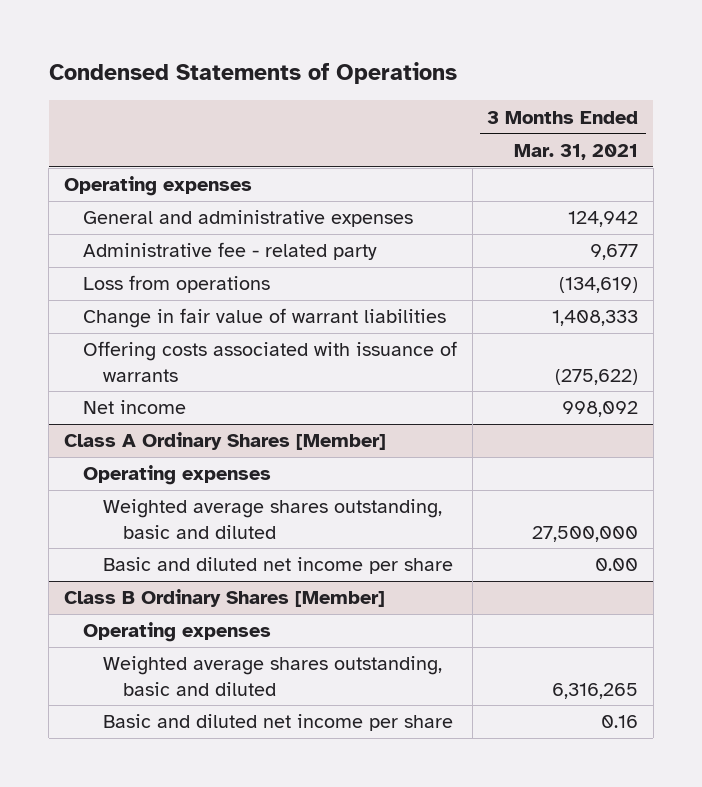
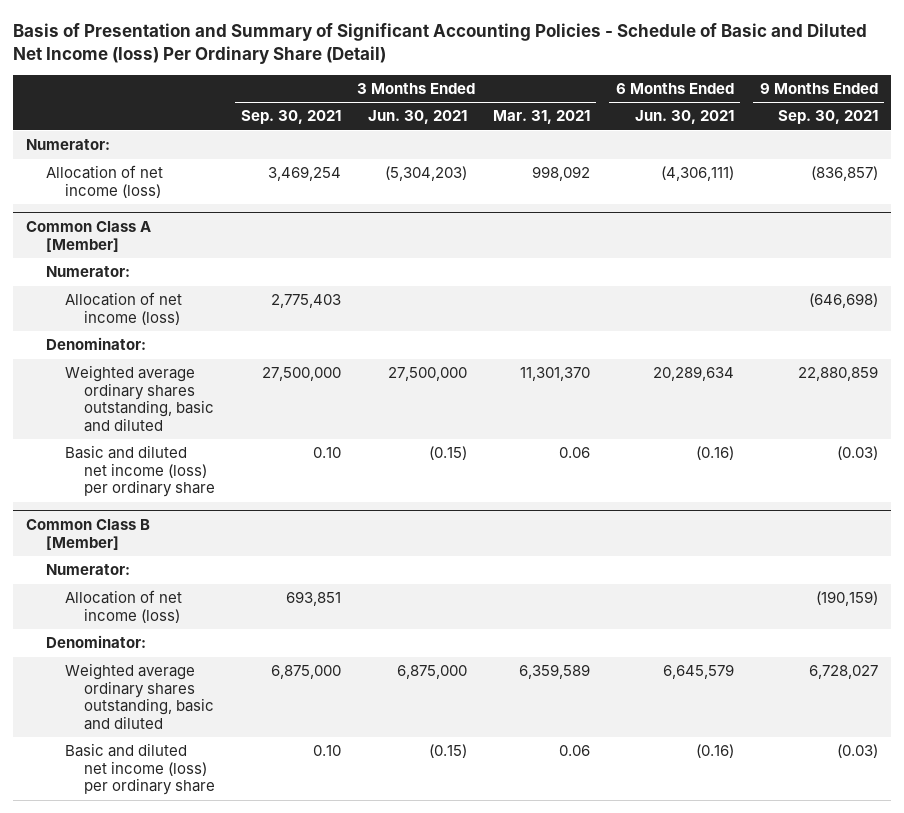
- Condensed Statements of Operations
+ Basis of Presentation and Summary of Significant Accounting Policies - Schedule of Basic and Diluted Net Income (loss) Per Ordinary Share (Detail)
- | 3 Months Ended Mar. 31, 2021
+ | 3 Months Ended Sep. 30, 2021 | 3 Months Ended Jun. 30, 2021 | 3 Months Ended Mar. 31, 2021 | 6 Months Ended Jun. 30, 2021 | 9 Months Ended Sep. 30, 2021
- Operating expenses
- General and administrative expenses | 124,942
- Administrative fee - related party | 9,677
- Loss from operations | (134,619)
- Change in fair value of warrant liabilities | 1,408,333
- Offering costs associated with issuance of warrants | (275,622)
- Net income | 998,092
- Class A Ordinary Shares [Member]
- Operating expenses
- Weighted average shares outstanding, basic and diluted | 27,500,000
- Basic and diluted net income per share | 0.00
- Class B Ordinary Shares [Member]
- Operating expenses
- Weighted average shares outstanding, basic and diluted | 6,316,265
- Basic and diluted net income per share | 0.16
+ Numerator:
+ Allocation of net income (loss) | 3,469,254 | (5,304,203) | 998,092 | (4,306,111) | (836,857)
+ Common Class A [Member]
+ Numerator:
+ Allocation of net income (loss) | 2,775,403 | | | | (646,698)
+ Denominator:
+ Weighted average ordinary shares outstanding, basic and diluted | 27,500,000 | 27,500,000 | 11,301,370 | 20,289,634 | 22,880,859
+ Basic and diluted net income (loss) per ordinary share | 0.10 | (0.15) | 0.06 | (0.16) | (0.03)
+ Common Class B [Member]
+ Numerator:
+ Allocation of net income (loss) | 693,851 | | | | (190,159)
+ Denominator:
+ Weighted average ordinary shares outstanding, basic and diluted | 6,875,000 | 6,875,000 | 6,359,589 | 6,645,579 | 6,728,027
+ Basic and diluted net income (loss) per ordinary share | 0.10 | (0.15) | 0.06 | (0.16) | (0.03)

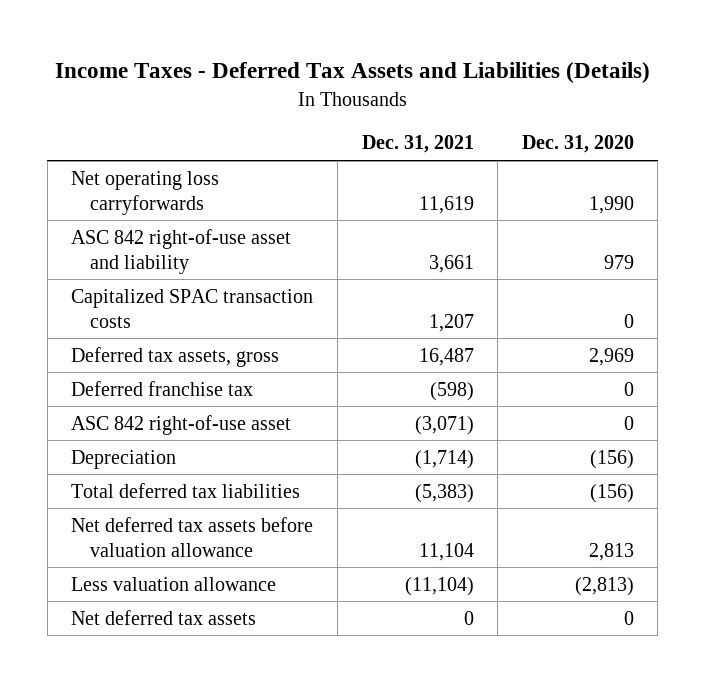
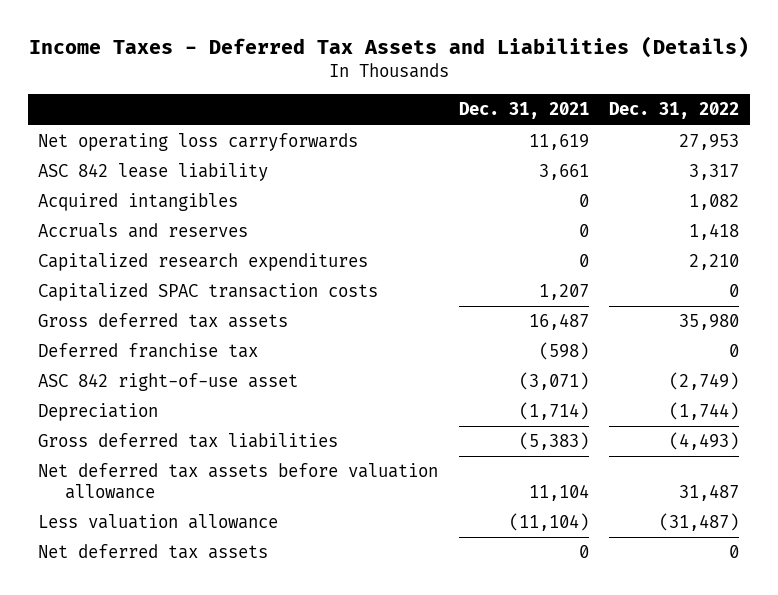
- | Dec. 31, 2021 | Dec. 31, 2020
+ | Dec. 31, 2021 | Dec. 31, 2022
- ASC 842 right-of-use asset and liability | 3,661 | 979
+ ASC 842 lease liability | 3,661 | 3,317
+ Acquired intangibles | 0 | 1,082
+ Accruals and reserves | 0 | 1,418
+ Capitalized research expenditures | 0 | 2,210
- Deferred tax assets, gross | 16,487 | 2,969
+ Gross deferred tax assets | 16,487 | 35,980
- Total deferred tax liabilities | (5,383) | (156)
+ Gross deferred tax liabilities | (5,383) | (4,493)

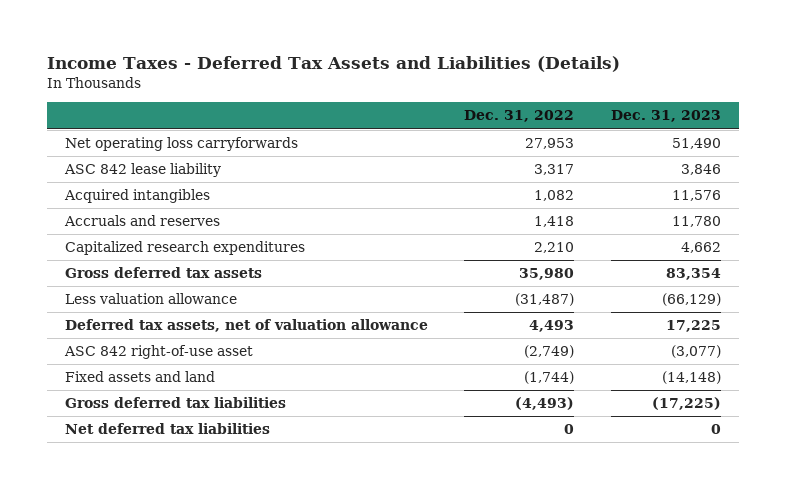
- | Dec. 31, 2021 | Dec. 31, 2022
+ | Dec. 31, 2022 | Dec. 31, 2023
- Capitalized SPAC transaction costs | 1,207 | 0
- Deferred franchise tax | (598) | 0
moved up: Less valuation allowance | (31,487) | (66,129)
+ Deferred tax assets, net of valuation allowance | 4,493 | 17,225
- Depreciation | (1,714) | (1,744)
+ Fixed assets and land | (1,744) | (14,148)
- Net deferred tax assets before valuation allowance | 11,104 | 31,487
- Net deferred tax assets | 0 | 0
+ Net deferred tax liabilities | 0 | 0

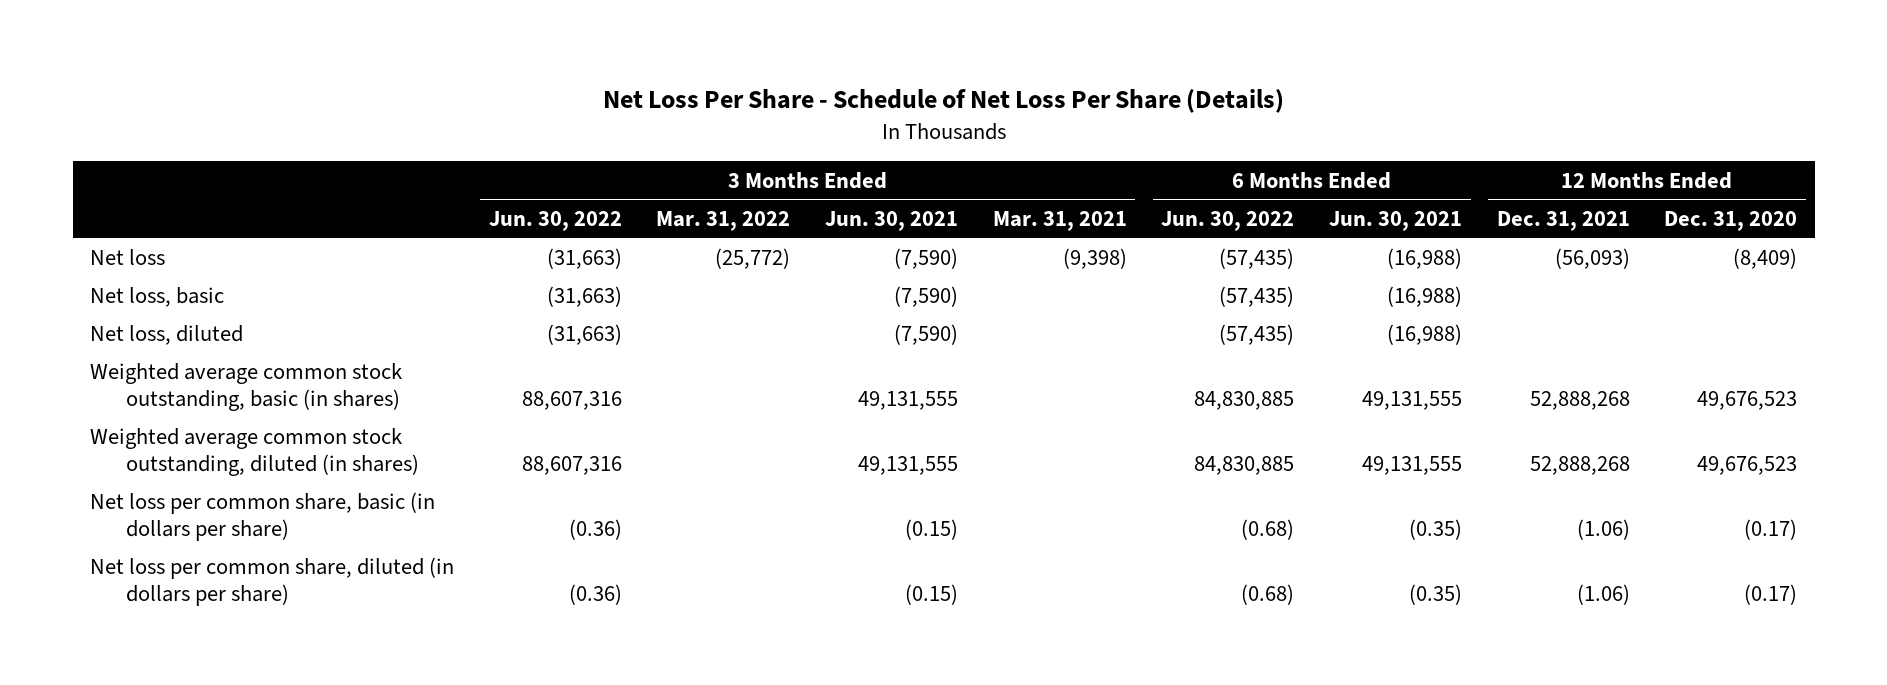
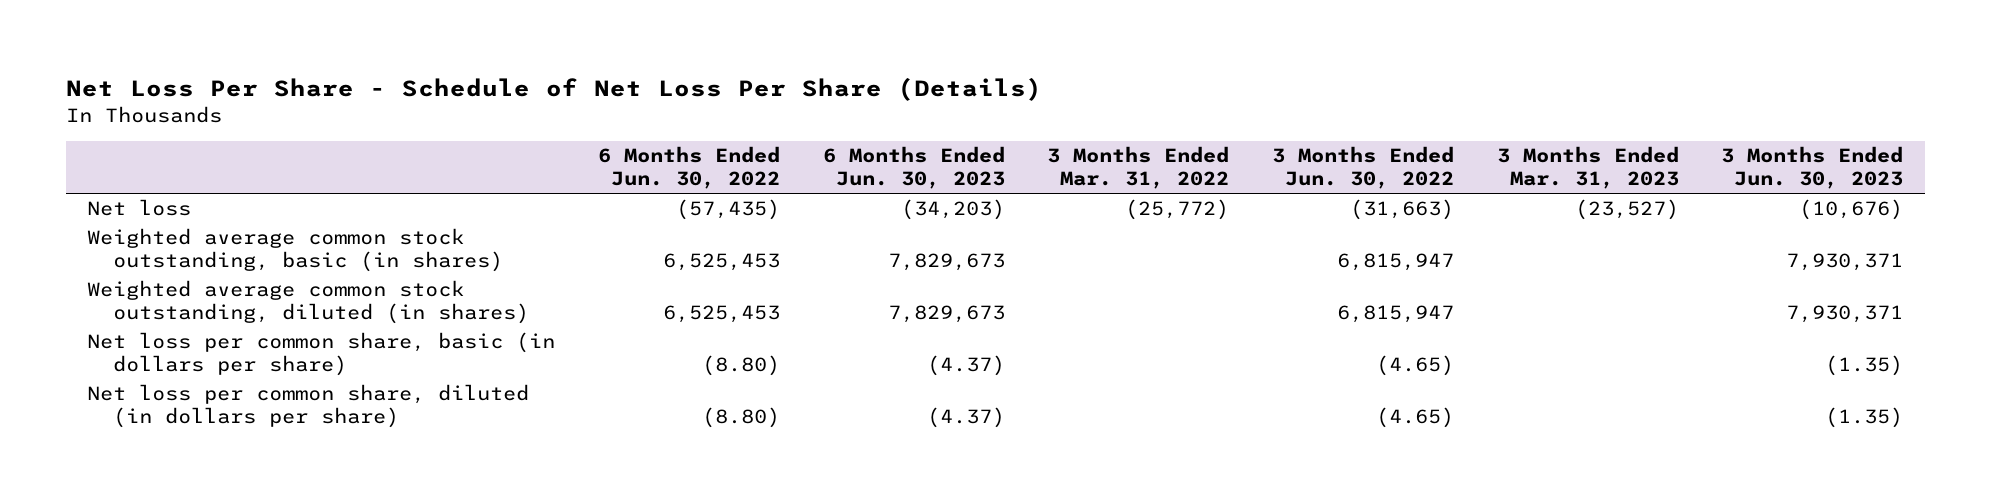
- | 3 Months Ended Jun. 30, 2022 | 3 Months Ended Mar. 31, 2022 | 3 Months Ended Jun. 30, 2021 | 3 Months Ended Mar. 31, 2021 | 6 Months Ended Jun. 30, 2022 | 6 Months Ended Jun. 30, 2021 | 12 Months Ended Dec. 31, 2021 | 12 Months Ended Dec. 31, 2020
+ | 6 Months Ended Jun. 30, 2022 | 6 Months Ended Jun. 30, 2023 | 3 Months Ended Mar. 31, 2022 | 3 Months Ended Jun. 30, 2022 | 3 Months Ended Mar. 31, 2023 | 3 Months Ended Jun. 30, 2023
- Net loss, basic | (31,663) | | (7,590) | | (57,435) | (16,988) | |
- Net loss, diluted | (31,663) | | (7,590) | | (57,435) | (16,988) | |
- Weighted average common stock outstanding, basic (in shares) | 88,607,316 | | 49,131,555 | | 84,830,885 | 49,131,555 | 52,888,268 | 49,676,523
- Weighted average common stock outstanding, diluted (in shares) | 88,607,316 | | 49,131,555 | | 84,830,885 | 49,131,555 | 52,888,268 | 49,676,523
- Net loss per common share, basic (in dollars per share) | (0.36) | | (0.15) | | (0.68) | (0.35) | (1.06) | (0.17)
- Net loss per common share, diluted (in dollars per share) | (0.36) | | (0.15) | | (0.68) | (0.35) | (1.06) | (0.17)
+ Weighted average common stock outstanding, basic (in shares) | 6,525,453 | 7,829,673 | | 6,815,947 | | 7,930,371
+ Weighted average common stock outstanding, diluted (in shares) | 6,525,453 | 7,829,673 | | 6,815,947 | | 7,930,371
+ Net loss per common share, basic (in dollars per share) | (8.80) | (4.37) | | (4.65) | | (1.35)
+ Net loss per common share, diluted (in dollars per share) | (8.80) | (4.37) | | (4.65) | | (1.35)

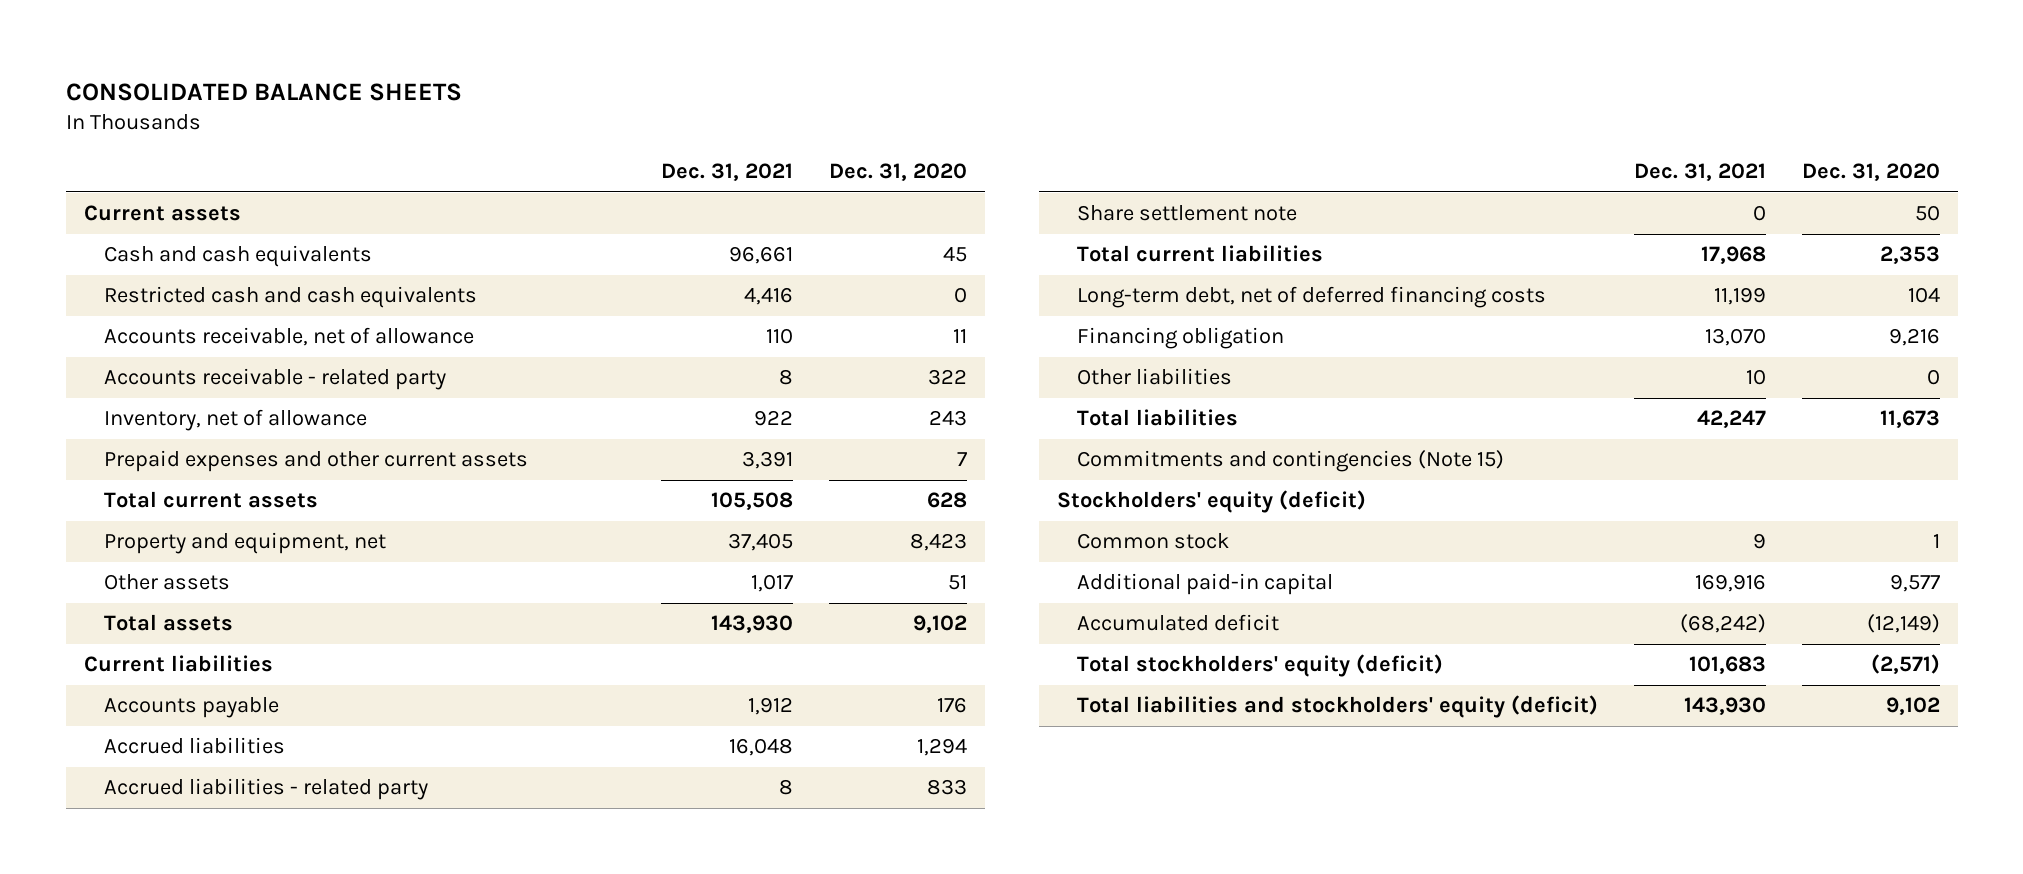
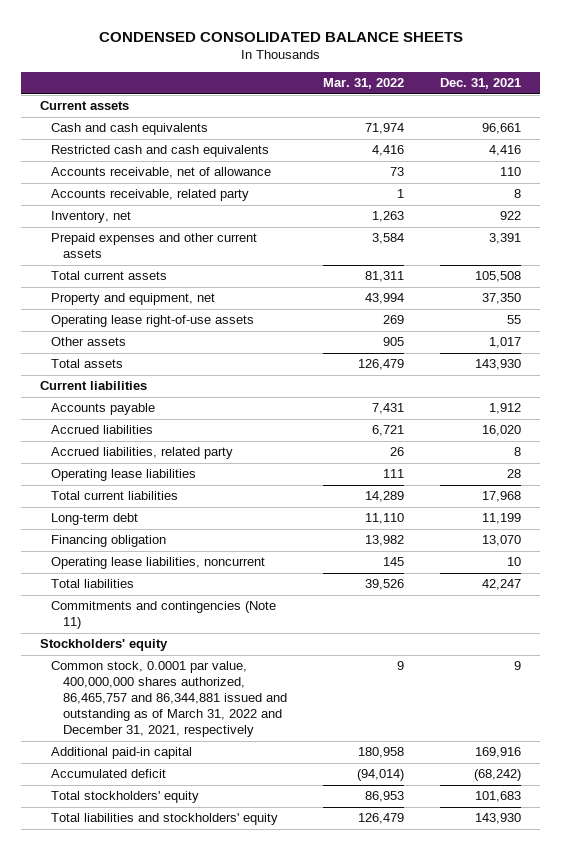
- CONSOLIDATED BALANCE SHEETS
+ CONDENSED CONSOLIDATED BALANCE SHEETS
- | Dec. 31, 2021 | Dec. 31, 2020
+ | Mar. 31, 2022 | Dec. 31, 2021
- Accounts receivable - related party | 8 | 322
- Inventory, net of allowance | 922 | 243
+ Accounts receivable, related party | 1 | 8
+ Inventory, net | 1,263 | 922
- Property and equipment, net | 37,405 | 8,423
+ Property and equipment, net | 43,994 | 37,350
+ Operating lease right-of-use assets | 269 | 55
- Accrued liabilities | 16,048 | 1,294
- Accrued liabilities - related party | 8 | 833
- Share settlement note | 0 | 50
+ Accrued liabilities | 6,721 | 16,020
+ Accrued liabilities, related party | 26 | 8
+ Operating lease liabilities | 111 | 28
- Long-term debt, net of deferred financing costs | 11,199 | 104
+ Long-term debt | 11,110 | 11,199
- Other liabilities | 10 | 0
+ Operating lease liabilities, noncurrent | 145 | 10
- Commitments and contingencies (Note 15)
- Stockholders' equity (deficit)
- Common stock | 9 | 1
+ Commitments and contingencies (Note 11)
+ Stockholders' equity
+ Common stock, 0.0001 par value, 400,000,000 shares authorized, 86,465,757 and 86,344,881 issued and outstanding as of March 31, 2022 and December 31, 2021, respectively | 9 | 9
- Total stockholders' equity (deficit) | 101,683 | (2,571)
- Total liabilities and stockholders' equity (deficit) | 143,930 | 9,102
+ Total stockholders' equity | 86,953 | 101,683
+ Total liabilities and stockholders' equity | 126,479 | 143,930

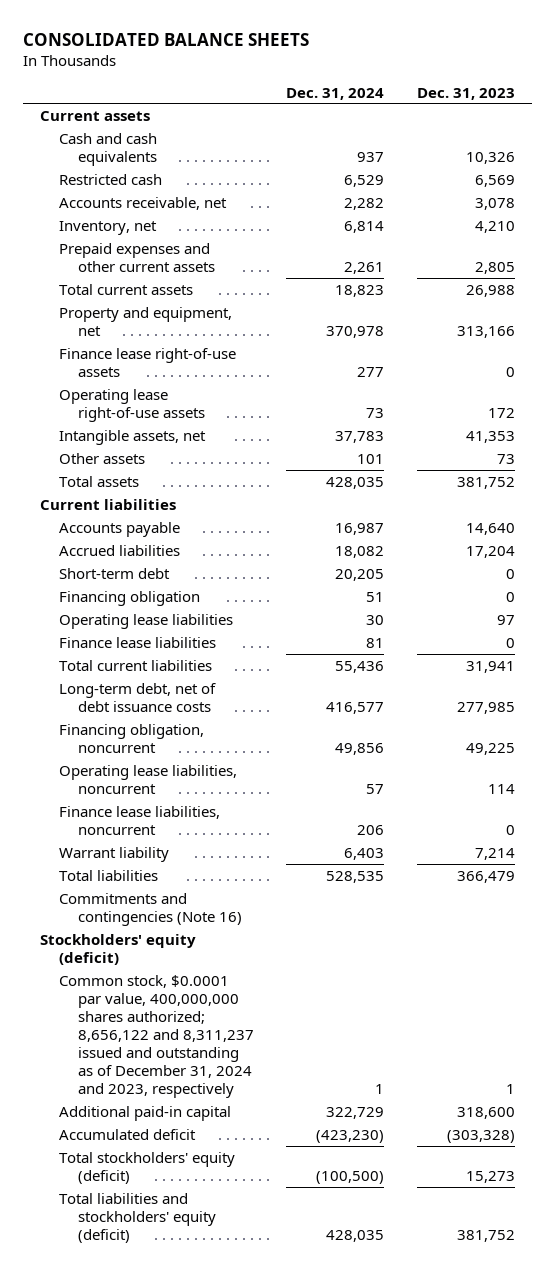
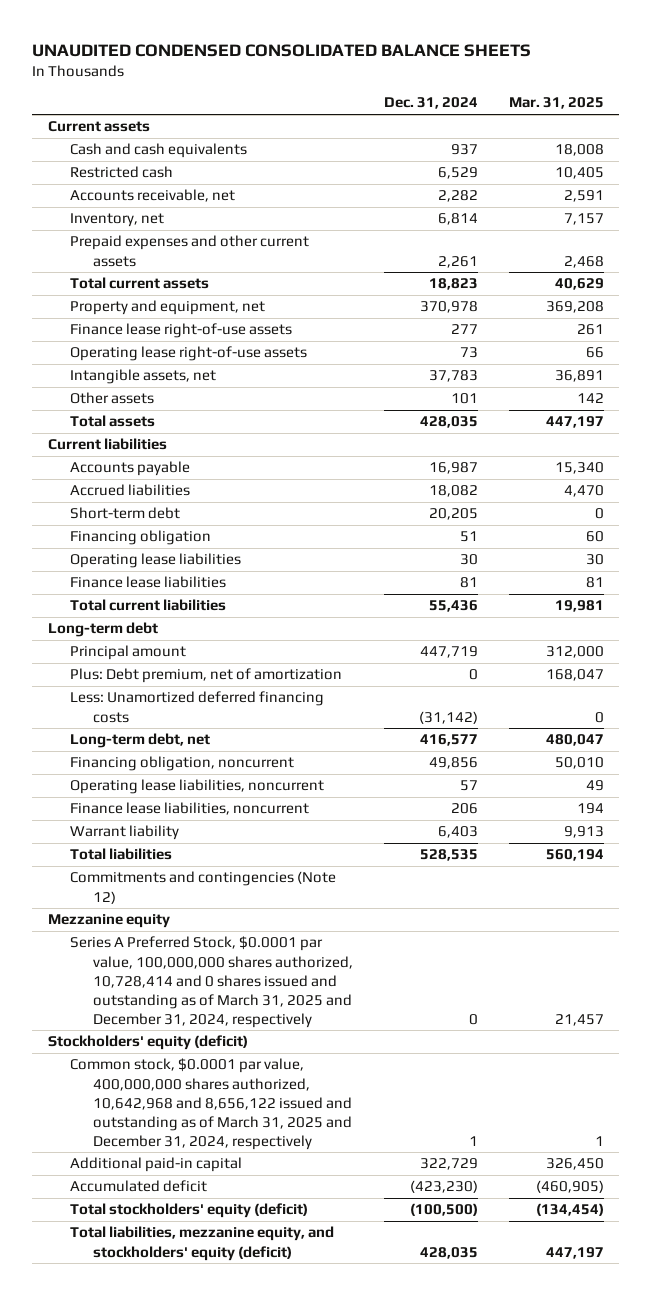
- CONSOLIDATED BALANCE SHEETS
+ UNAUDITED CONDENSED CONSOLIDATED BALANCE SHEETS
- | Dec. 31, 2024 | Dec. 31, 2023
+ | Dec. 31, 2024 | Mar. 31, 2025
- Long-term debt, net of debt issuance costs | 416,577 | 277,985
+ Long-term debt
+ Principal amount | 447,719 | 312,000
+ Plus: Debt premium, net of amortization | 0 | 168,047
+ Less: Unamortized deferred financing costs | (31,142) | 0
+ Long-term debt, net | 416,577 | 480,047
- Commitments and contingencies (Note 16)
+ Commitments and contingencies (Note 12)
+ Mezzanine equity
+ Series A Preferred Stock, $0.0001 par value, 100,000,000 shares authorized, 10,728,414 and 0 shares issued and outstanding as of March 31, 2025 and December 31, 2024, respectively | 0 | 21,457
- Common stock, $0.0001 par value, 400,000,000 shares authorized; 8,656,122 and 8,311,237 issued and outstanding as of December 31, 2024 and 2023, respectively | 1 | 1
+ Common stock, $0.0001 par value, 400,000,000 shares authorized, 10,642,968 and 8,656,122 issued and outstanding as of March 31, 2025 and December 31, 2024, respectively | 1 | 1
- Total liabilities and stockholders' equity (deficit) | 428,035 | 381,752
+ Total liabilities, mezzanine equity, and stockholders' equity (deficit) | 428,035 | 447,197

